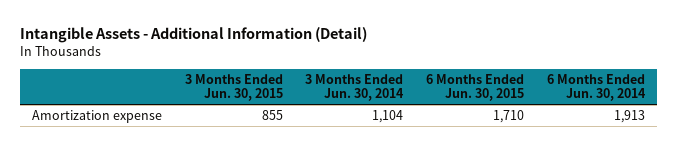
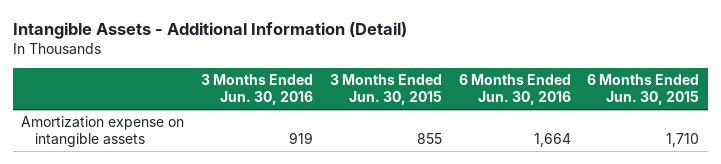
- | 3 Months Ended Jun. 30, 2015 | 3 Months Ended Jun. 30, 2014 | 6 Months Ended Jun. 30, 2015 | 6 Months Ended Jun. 30, 2014
+ | 3 Months Ended Jun. 30, 2016 | 3 Months Ended Jun. 30, 2015 | 6 Months Ended Jun. 30, 2016 | 6 Months Ended Jun. 30, 2015
- Amortization expense | 855 | 1,104 | 1,710 | 1,913
+ Amortization expense on intangible assets | 919 | 855 | 1,664 | 1,710

